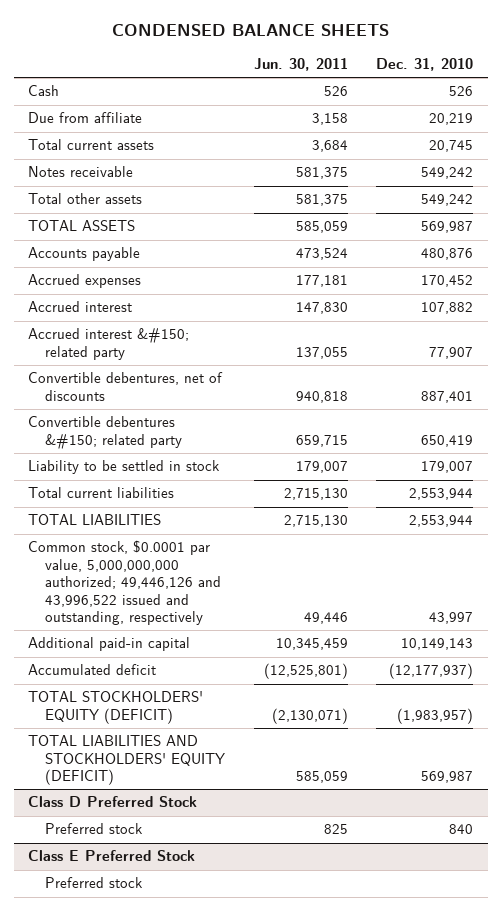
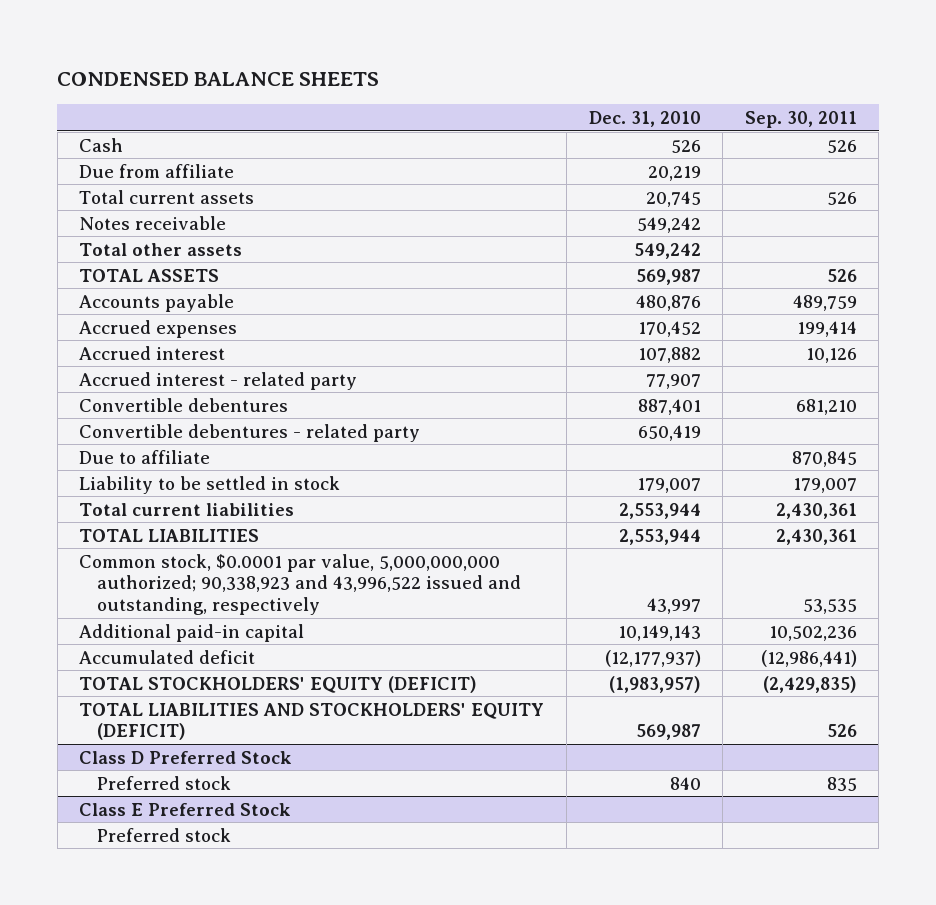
- | Jun. 30, 2011 | Dec. 31, 2010
+ | Dec. 31, 2010 | Sep. 30, 2011
- Accrued interest &#150; related party | 137,055 | 77,907
- Convertible debentures, net of discounts | 940,818 | 887,401
- Convertible debentures &#150; related party | 659,715 | 650,419
+ Accrued interest - related party | 77,907 |
+ Convertible debentures | 887,401 | 681,210
+ Convertible debentures - related party | 650,419 |
+ Due to affiliate | | 870,845
- Common stock, $0.0001 par value, 5,000,000,000 authorized; 49,446,126 and 43,996,522 issued and outstanding, respectively | 49,446 | 43,997
+ Common stock, $0.0001 par value, 5,000,000,000 authorized; 90,338,923 and 43,996,522 issued and outstanding, respectively | 43,997 | 53,535

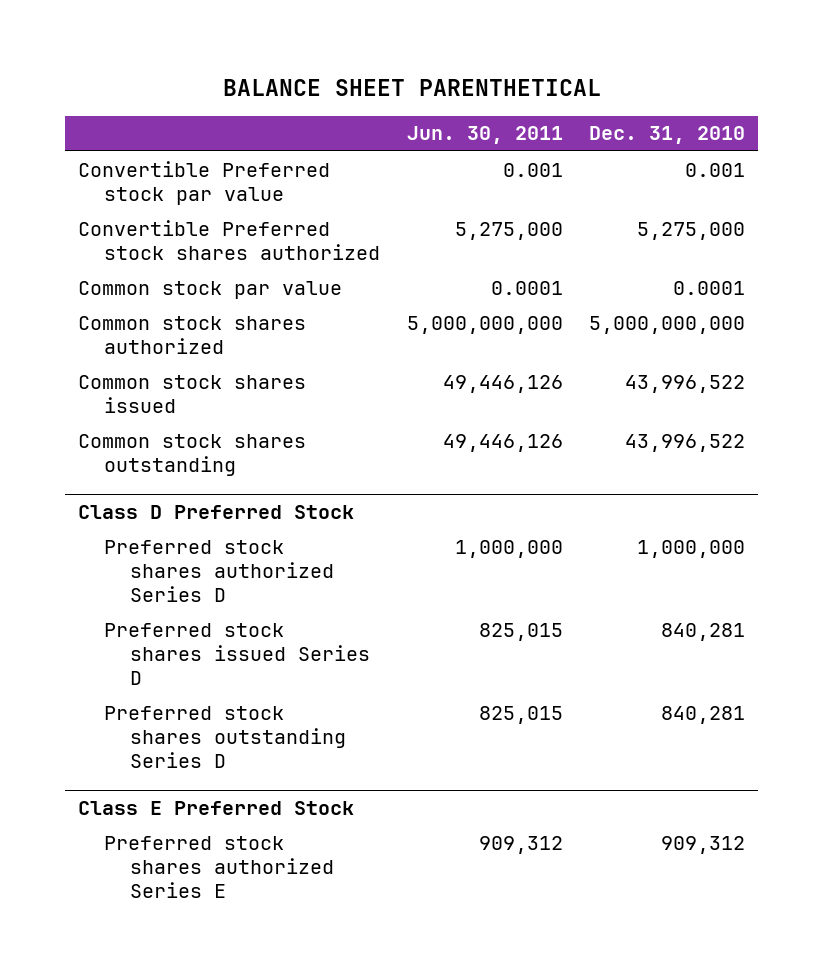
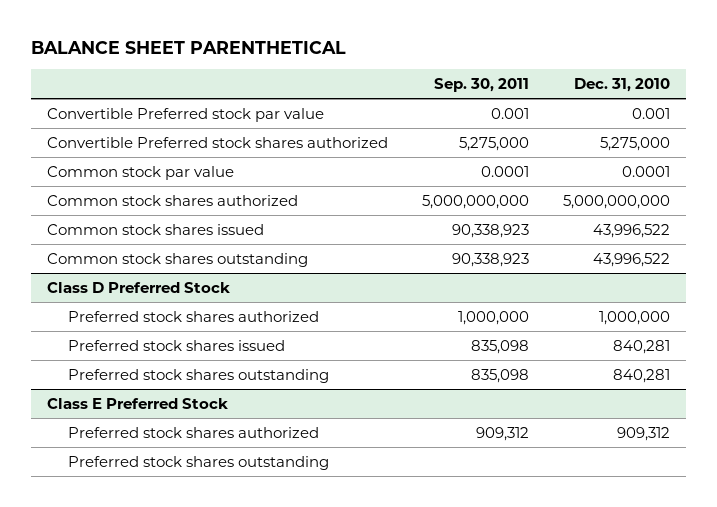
- | Jun. 30, 2011 | Dec. 31, 2010
+ | Sep. 30, 2011 | Dec. 31, 2010
@ Class D Preferred Stock
- Preferred stock shares authorized Series D | 1,000,000 | 1,000,000
- Preferred stock shares issued Series D | 825,015 | 840,281
- Preferred stock shares outstanding Series D | 825,015 | 840,281
+ Preferred stock shares authorized | 1,000,000 | 1,000,000
+ Preferred stock shares issued | 835,098 | 840,281
+ Preferred stock shares outstanding | 835,098 | 840,281
@ Class E Preferred Stock
- Preferred stock shares authorized Series E | 909,312 | 909,312
+ Preferred stock shares authorized | 909,312 | 909,312
+ Preferred stock shares outstanding

